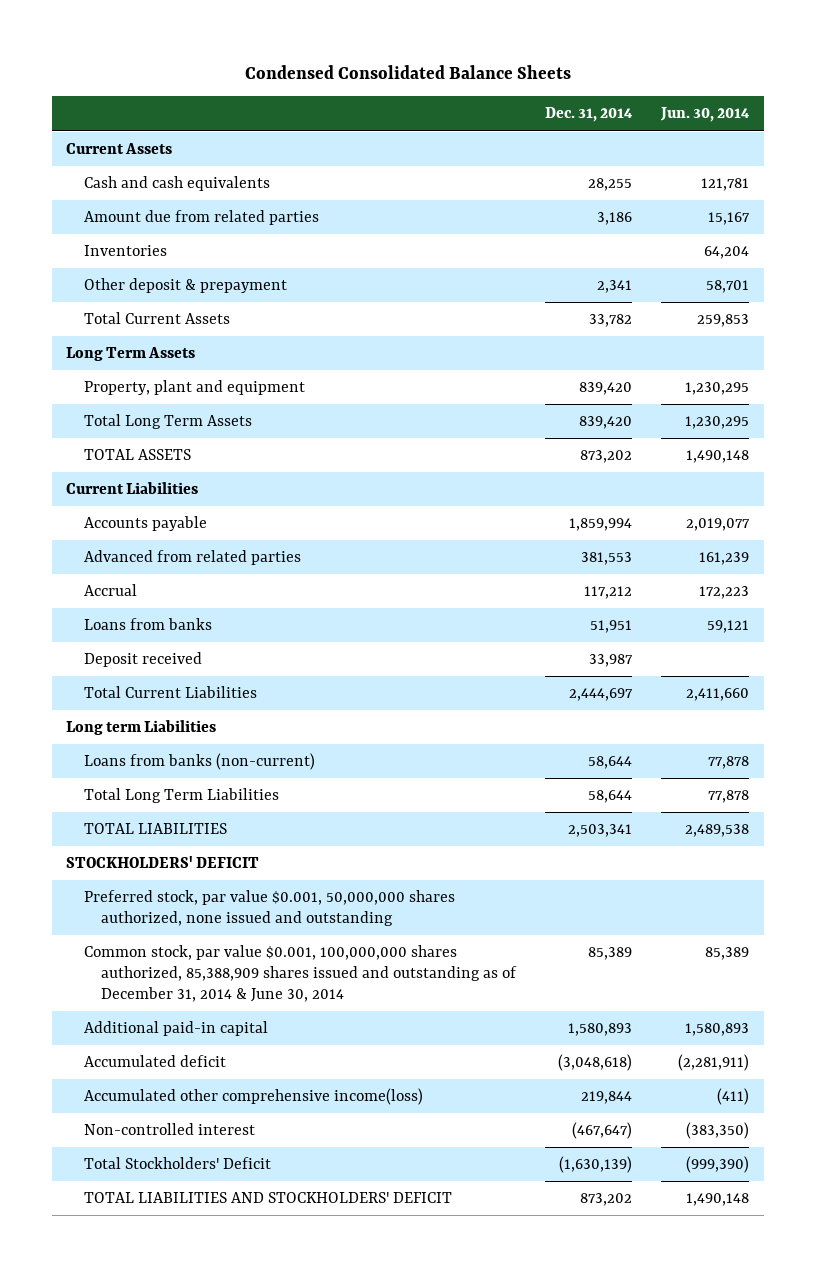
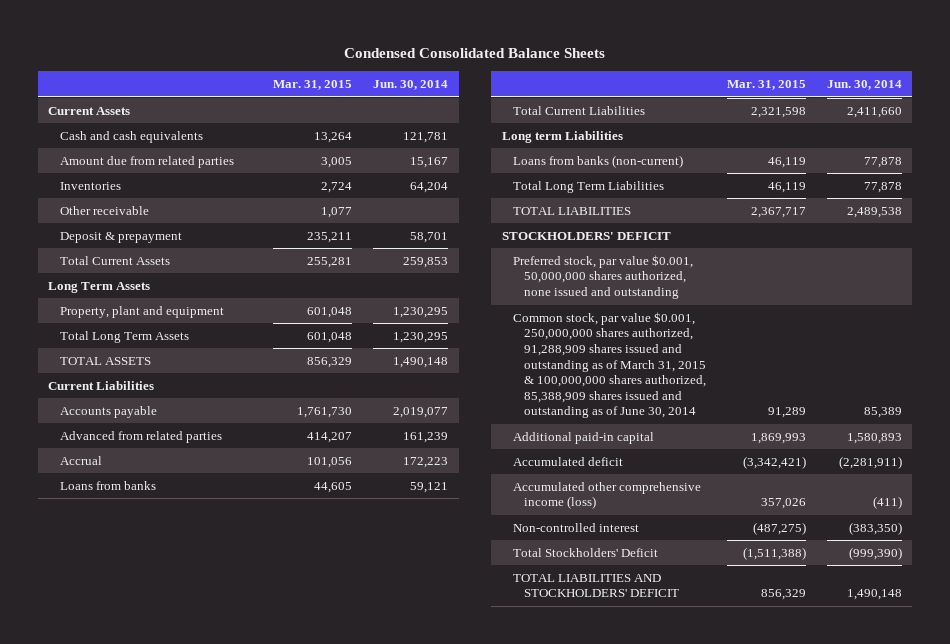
- | Dec. 31, 2014 | Jun. 30, 2014
+ | Mar. 31, 2015 | Jun. 30, 2014
- Other deposit & prepayment | 2,341 | 58,701
+ Other receivable | 1,077 |
+ Deposit & prepayment | 235,211 | 58,701
- Deposit received | 33,987 |
- Common stock, par value $0.001, 100,000,000 shares authorized, 85,388,909 shares issued and outstanding as of December 31, 2014 & June 30, 2014 | 85,389 | 85,389
+ Common stock, par value $0.001, 250,000,000 shares authorized, 91,288,909 shares issued and outstanding as of March 31, 2015 & 100,000,000 shares authorized, 85,388,909 shares issued and outstanding as of June 30, 2014 | 91,289 | 85,389
- Accumulated other comprehensive income(loss) | 219,844 | (411)
+ Accumulated other comprehensive income (loss) | 357,026 | (411)

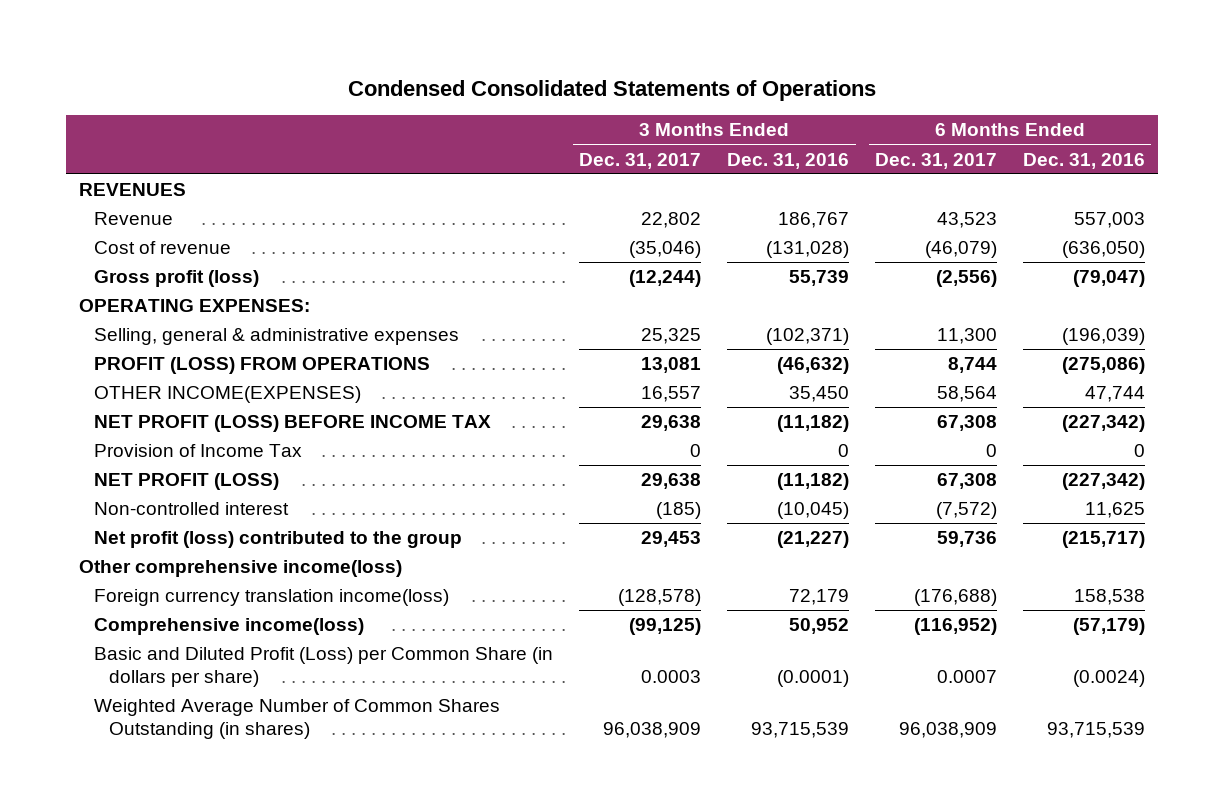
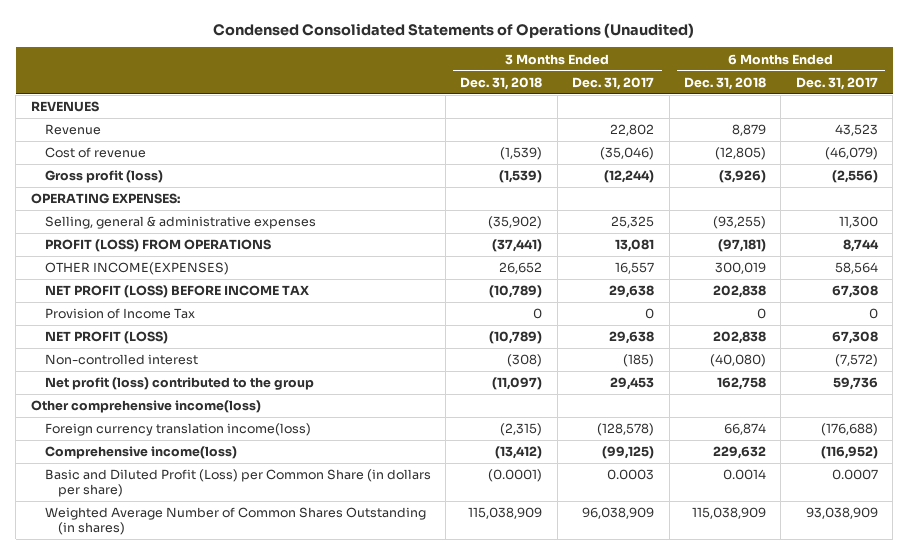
- Condensed Consolidated Statements of Operations
+ Condensed Consolidated Statements of Operations (Unaudited)
- | 3 Months Ended Dec. 31, 2017 | 3 Months Ended Dec. 31, 2016 | 6 Months Ended Dec. 31, 2017 | 6 Months Ended Dec. 31, 2016
+ | 3 Months Ended Dec. 31, 2018 | 3 Months Ended Dec. 31, 2017 | 6 Months Ended Dec. 31, 2018 | 6 Months Ended Dec. 31, 2017
- Weighted Average Number of Common Shares Outstanding (in shares) | 96,038,909 | 93,715,539 | 96,038,909 | 93,715,539
+ Weighted Average Number of Common Shares Outstanding (in shares) | 115,038,909 | 96,038,909 | 115,038,909 | 93,038,909

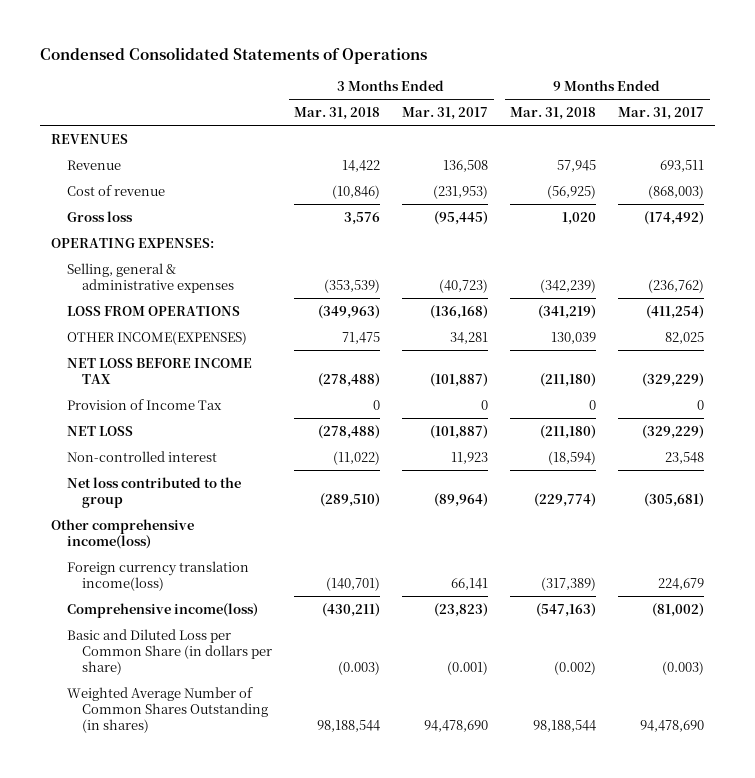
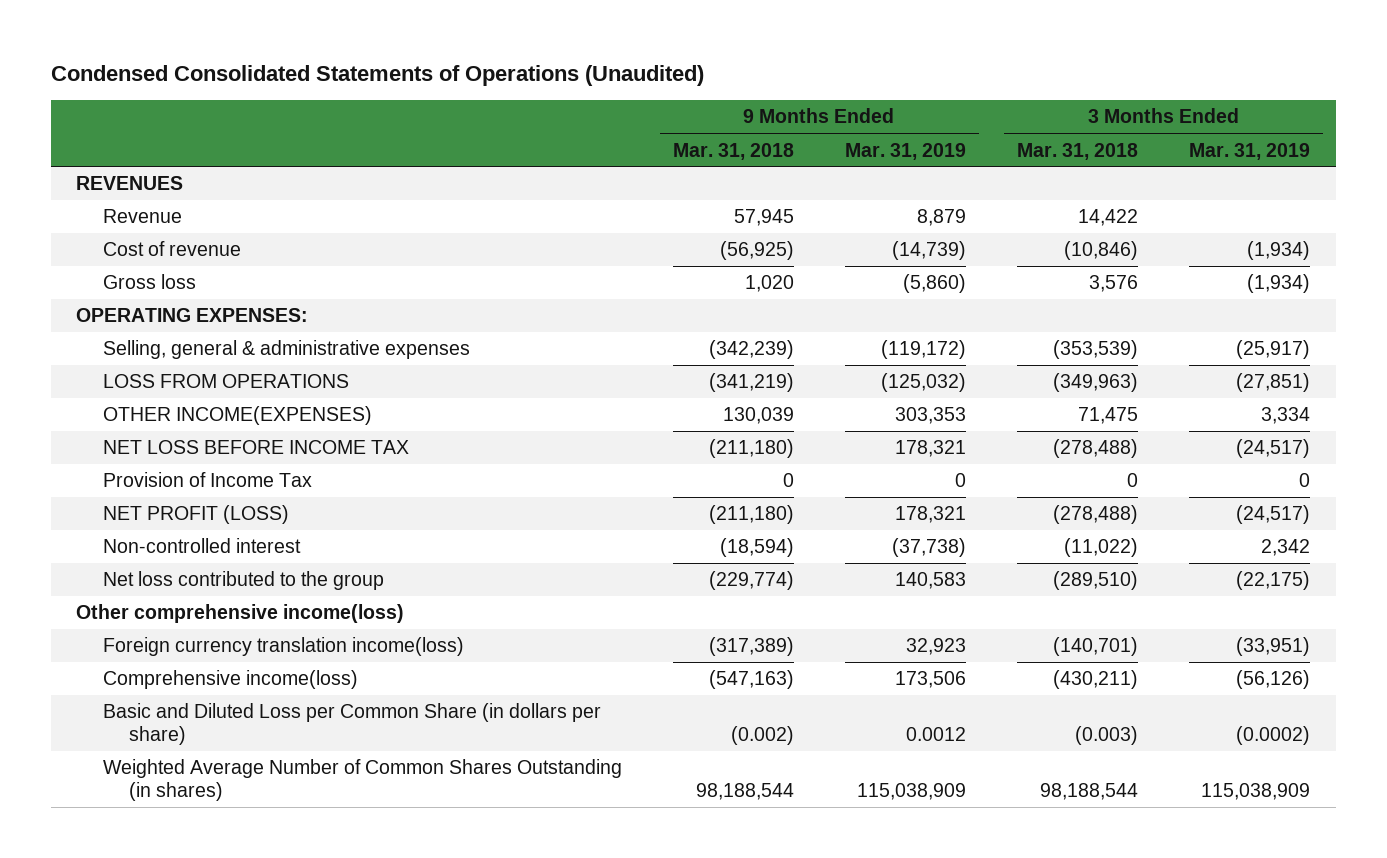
- Condensed Consolidated Statements of Operations
+ Condensed Consolidated Statements of Operations (Unaudited)
- | 3 Months Ended Mar. 31, 2018 | 3 Months Ended Mar. 31, 2017 | 9 Months Ended Mar. 31, 2018 | 9 Months Ended Mar. 31, 2017
+ | 9 Months Ended Mar. 31, 2018 | 9 Months Ended Mar. 31, 2019 | 3 Months Ended Mar. 31, 2018 | 3 Months Ended Mar. 31, 2019
- NET LOSS | (278,488) | (101,887) | (211,180) | (329,229)
+ NET PROFIT (LOSS) | (211,180) | 178,321 | (278,488) | (24,517)

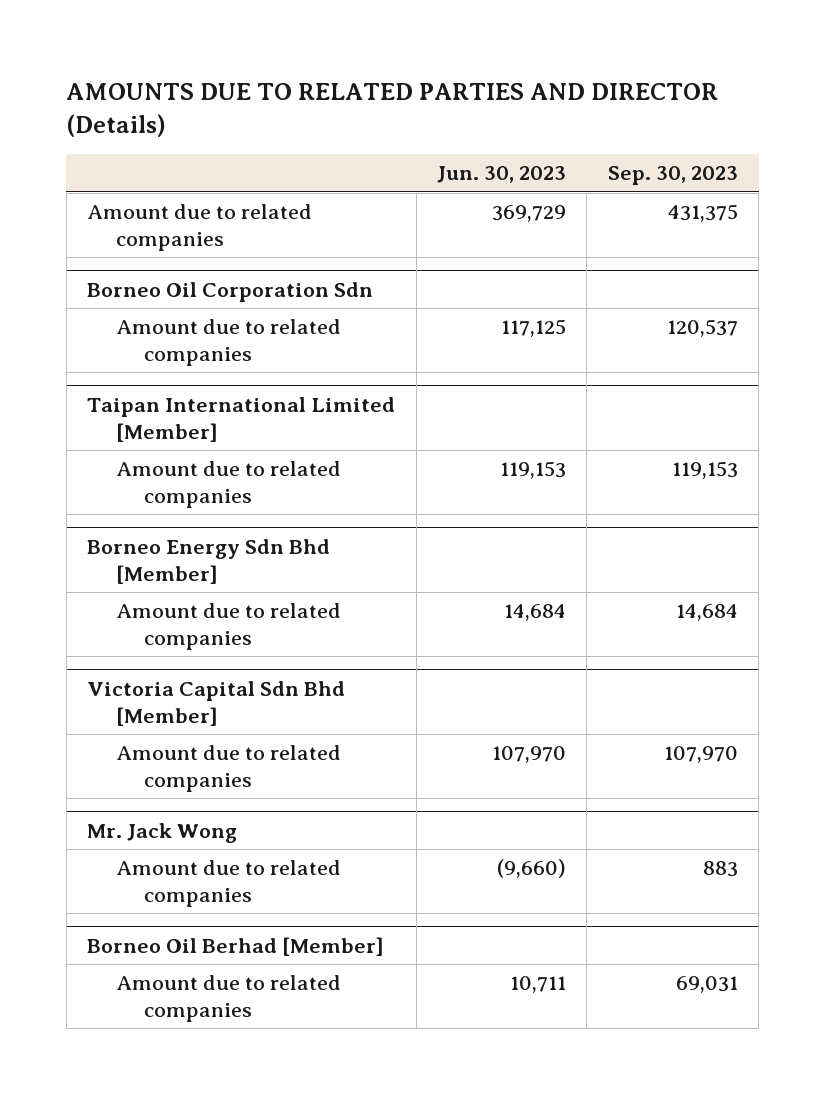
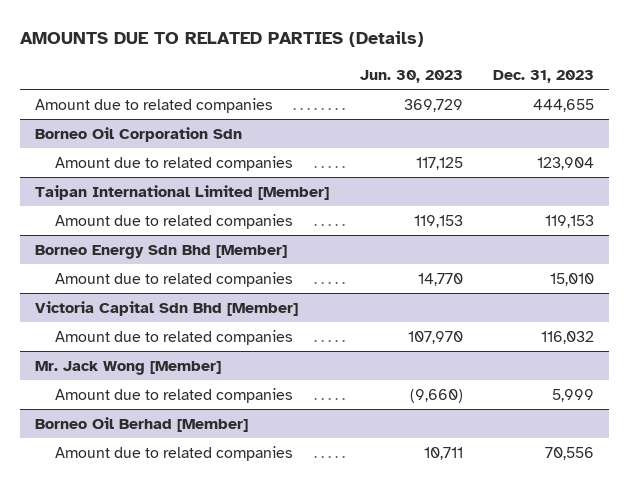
- AMOUNTS DUE TO RELATED PARTIES AND DIRECTOR (Details)
+ AMOUNTS DUE TO RELATED PARTIES (Details)
- | Jun. 30, 2023 | Sep. 30, 2023
+ | Jun. 30, 2023 | Dec. 31, 2023
@ Borneo Energy Sdn Bhd [Member]
- Amount due to related companies | 14,684 | 14,684
+ Amount due to related companies | 14,770 | 15,010
- Mr. Jack Wong
+ Mr. Jack Wong [Member]

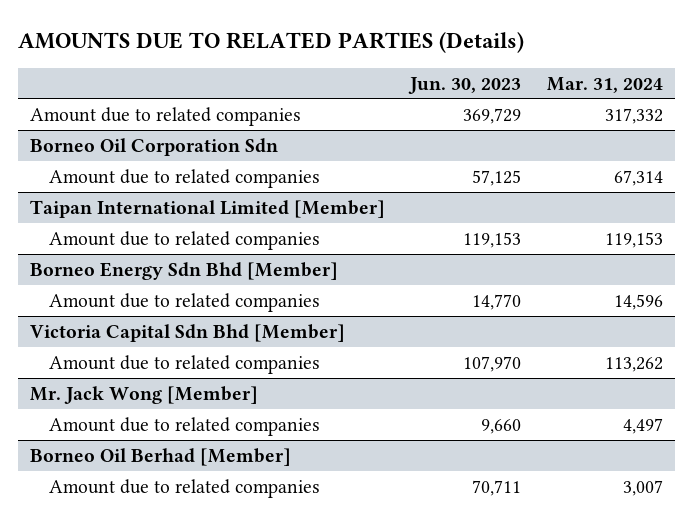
- | Jun. 30, 2023 | Dec. 31, 2023
+ | Jun. 30, 2023 | Mar. 31, 2024
@ Borneo Oil Corporation Sdn
- Amount due to related companies | 117,125 | 123,904
+ Amount due to related companies | 57,125 | 67,314
@ Mr. Jack Wong [Member]
- Amount due to related companies | (9,660) | 5,999
+ Amount due to related companies | 9,660 | 4,497
@ Borneo Oil Berhad [Member]
- Amount due to related companies | 10,711 | 70,556
+ Amount due to related companies | 70,711 | 3,007

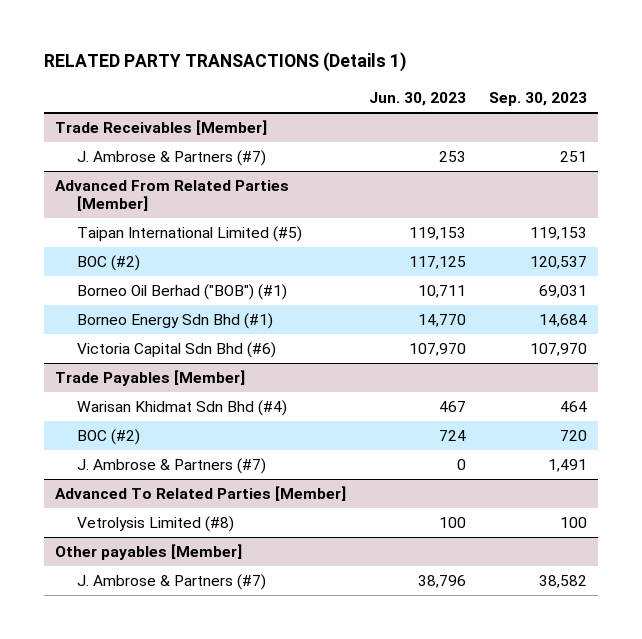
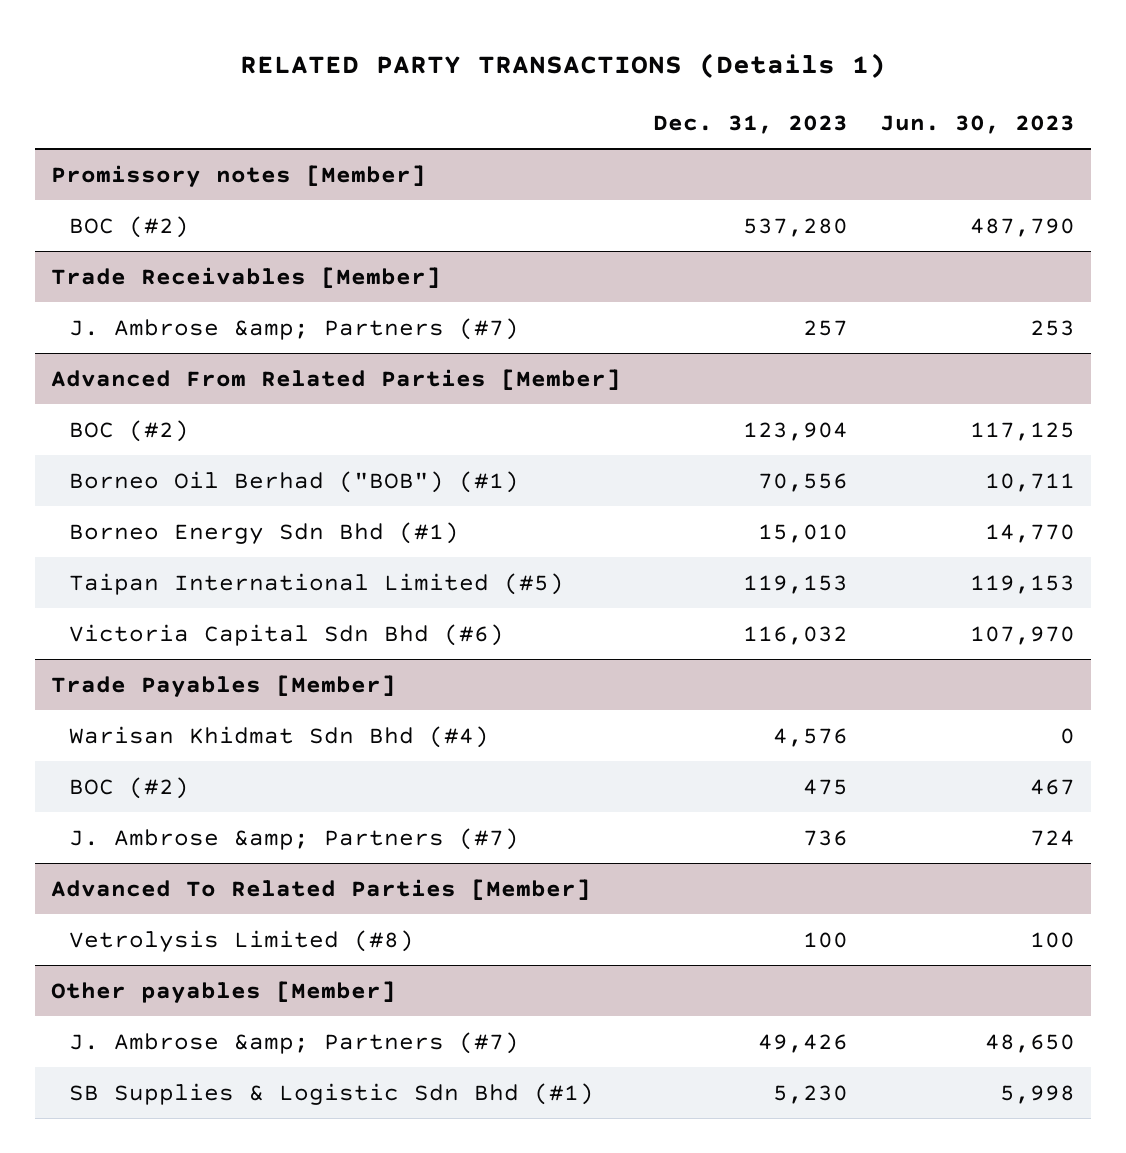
- | Jun. 30, 2023 | Sep. 30, 2023
+ | Dec. 31, 2023 | Jun. 30, 2023
+ Promissory notes [Member]
+ BOC (#2) | 537,280 | 487,790
@ Trade Receivables [Member]
- J. Ambrose & Partners (#7) | 253 | 251
+ J. Ambrose &amp; Partners (#7) | 257 | 253
@ Advanced From Related Parties [Member]
moved down: Taipan International Limited (#5) | 119,153 | 119,153
@ Trade Payables [Member]
- Warisan Khidmat Sdn Bhd (#4) | 467 | 464
- BOC (#2) | 724 | 720
- J. Ambrose & Partners (#7) | 0 | 1,491
+ Warisan Khidmat Sdn Bhd (#4) | 4,576 | 0
+ BOC (#2) | 475 | 467
+ J. Ambrose &amp; Partners (#7) | 736 | 724
@ Other payables [Member]
- J. Ambrose & Partners (#7) | 38,796 | 38,582
+ J. Ambrose &amp; Partners (#7) | 49,426 | 48,650
+ SB Supplies & Logistic Sdn Bhd (#1) | 5,230 | 5,998

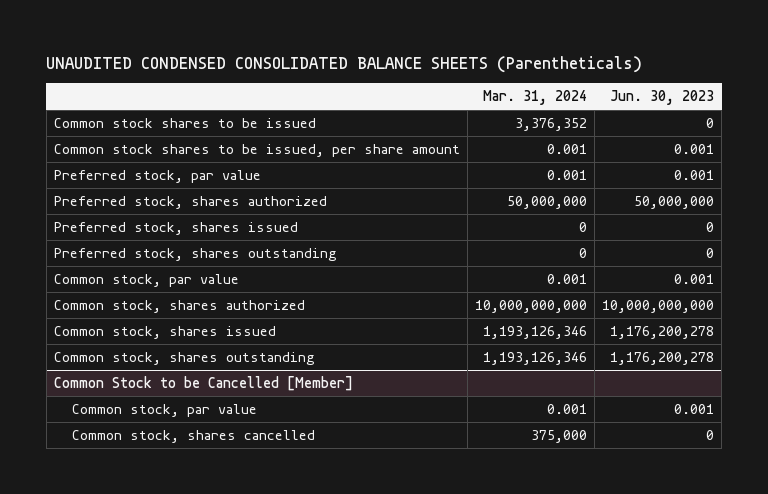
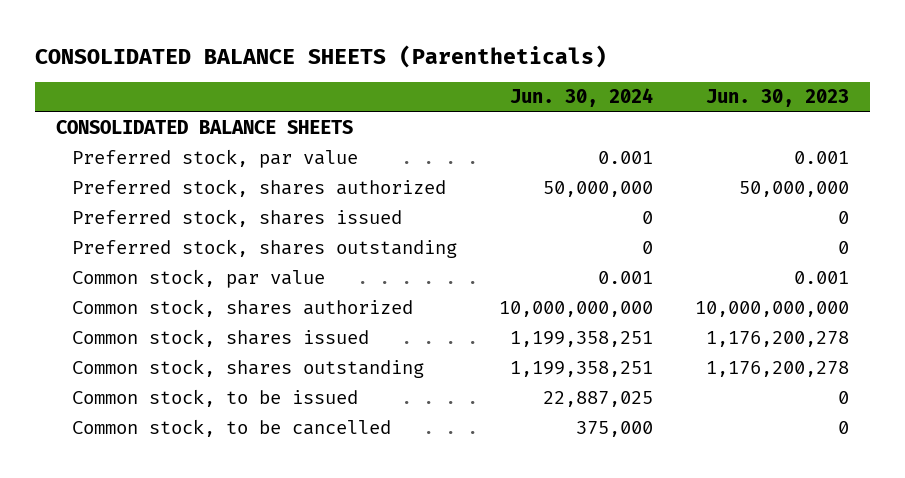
- UNAUDITED CONDENSED CONSOLIDATED BALANCE SHEETS (Parentheticals)
+ CONSOLIDATED BALANCE SHEETS (Parentheticals)
- | Mar. 31, 2024 | Jun. 30, 2023
+ | Jun. 30, 2024 | Jun. 30, 2023
- Common stock shares to be issued | 3,376,352 | 0
- Common stock shares to be issued, per share amount | 0.001 | 0.001
+ CONSOLIDATED BALANCE SHEETS
- Common Stock to be Cancelled [Member]
- Common stock, par value | 0.001 | 0.001
- Common stock, shares cancelled | 375,000 | 0
+ Common stock, to be issued | 22,887,025 | 0
+ Common stock, to be cancelled | 375,000 | 0

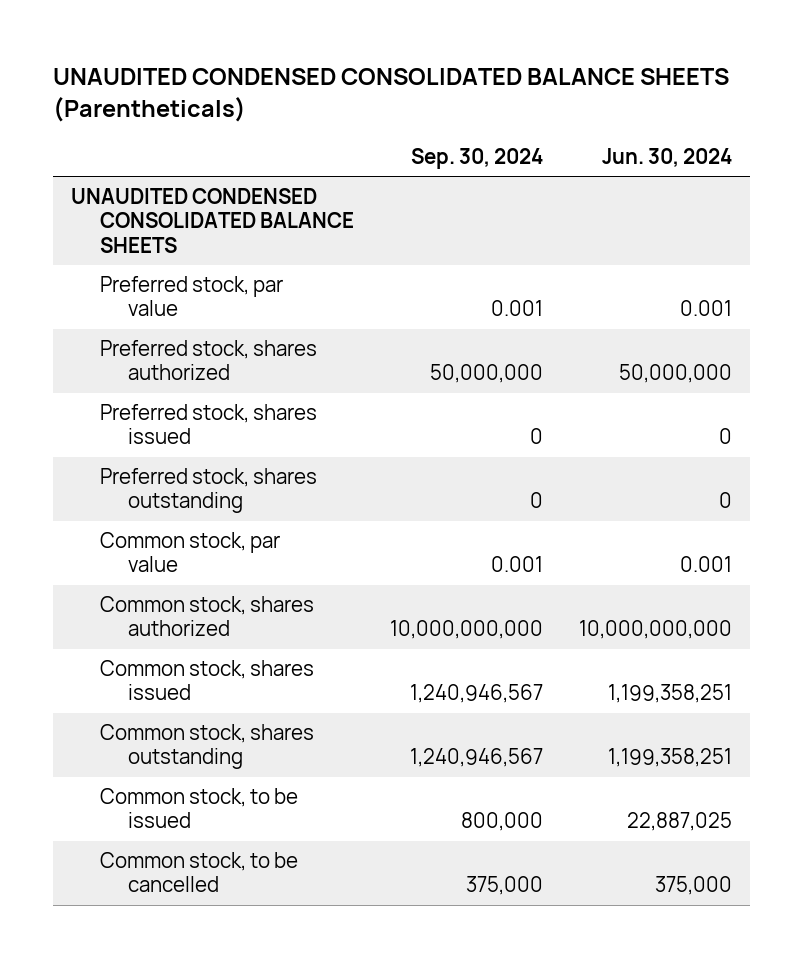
- CONSOLIDATED BALANCE SHEETS (Parentheticals)
+ UNAUDITED CONDENSED CONSOLIDATED BALANCE SHEETS (Parentheticals)
- | Jun. 30, 2024 | Jun. 30, 2023
+ | Sep. 30, 2024 | Jun. 30, 2024
- CONSOLIDATED BALANCE SHEETS
+ UNAUDITED CONDENSED CONSOLIDATED BALANCE SHEETS

